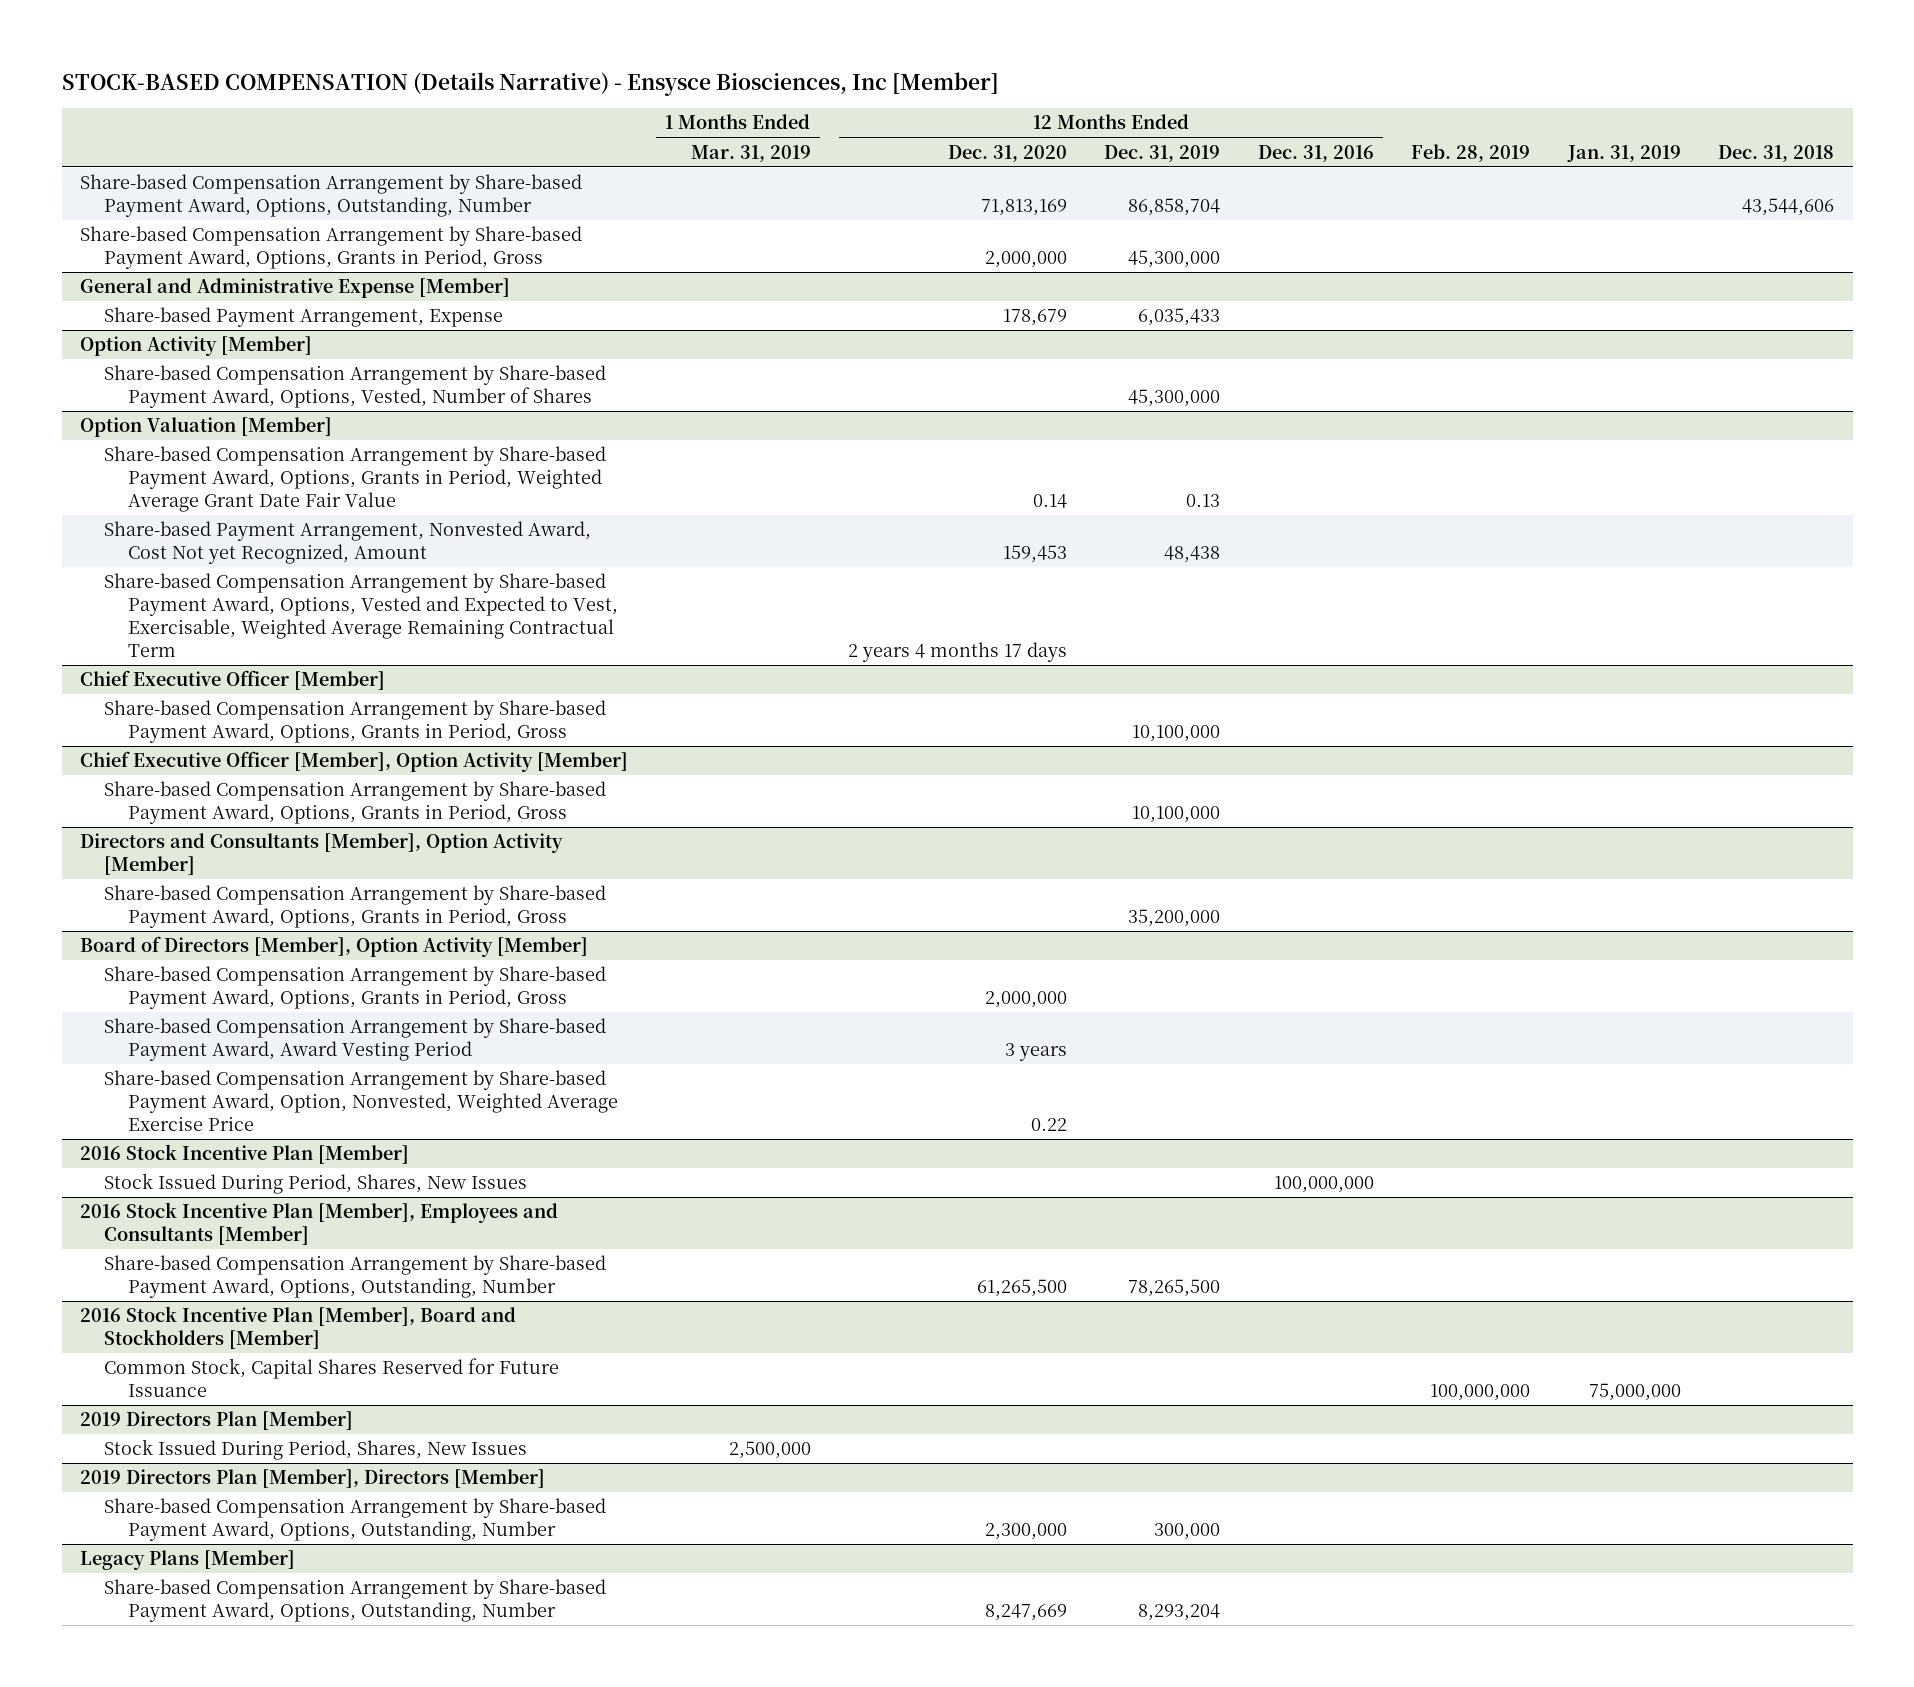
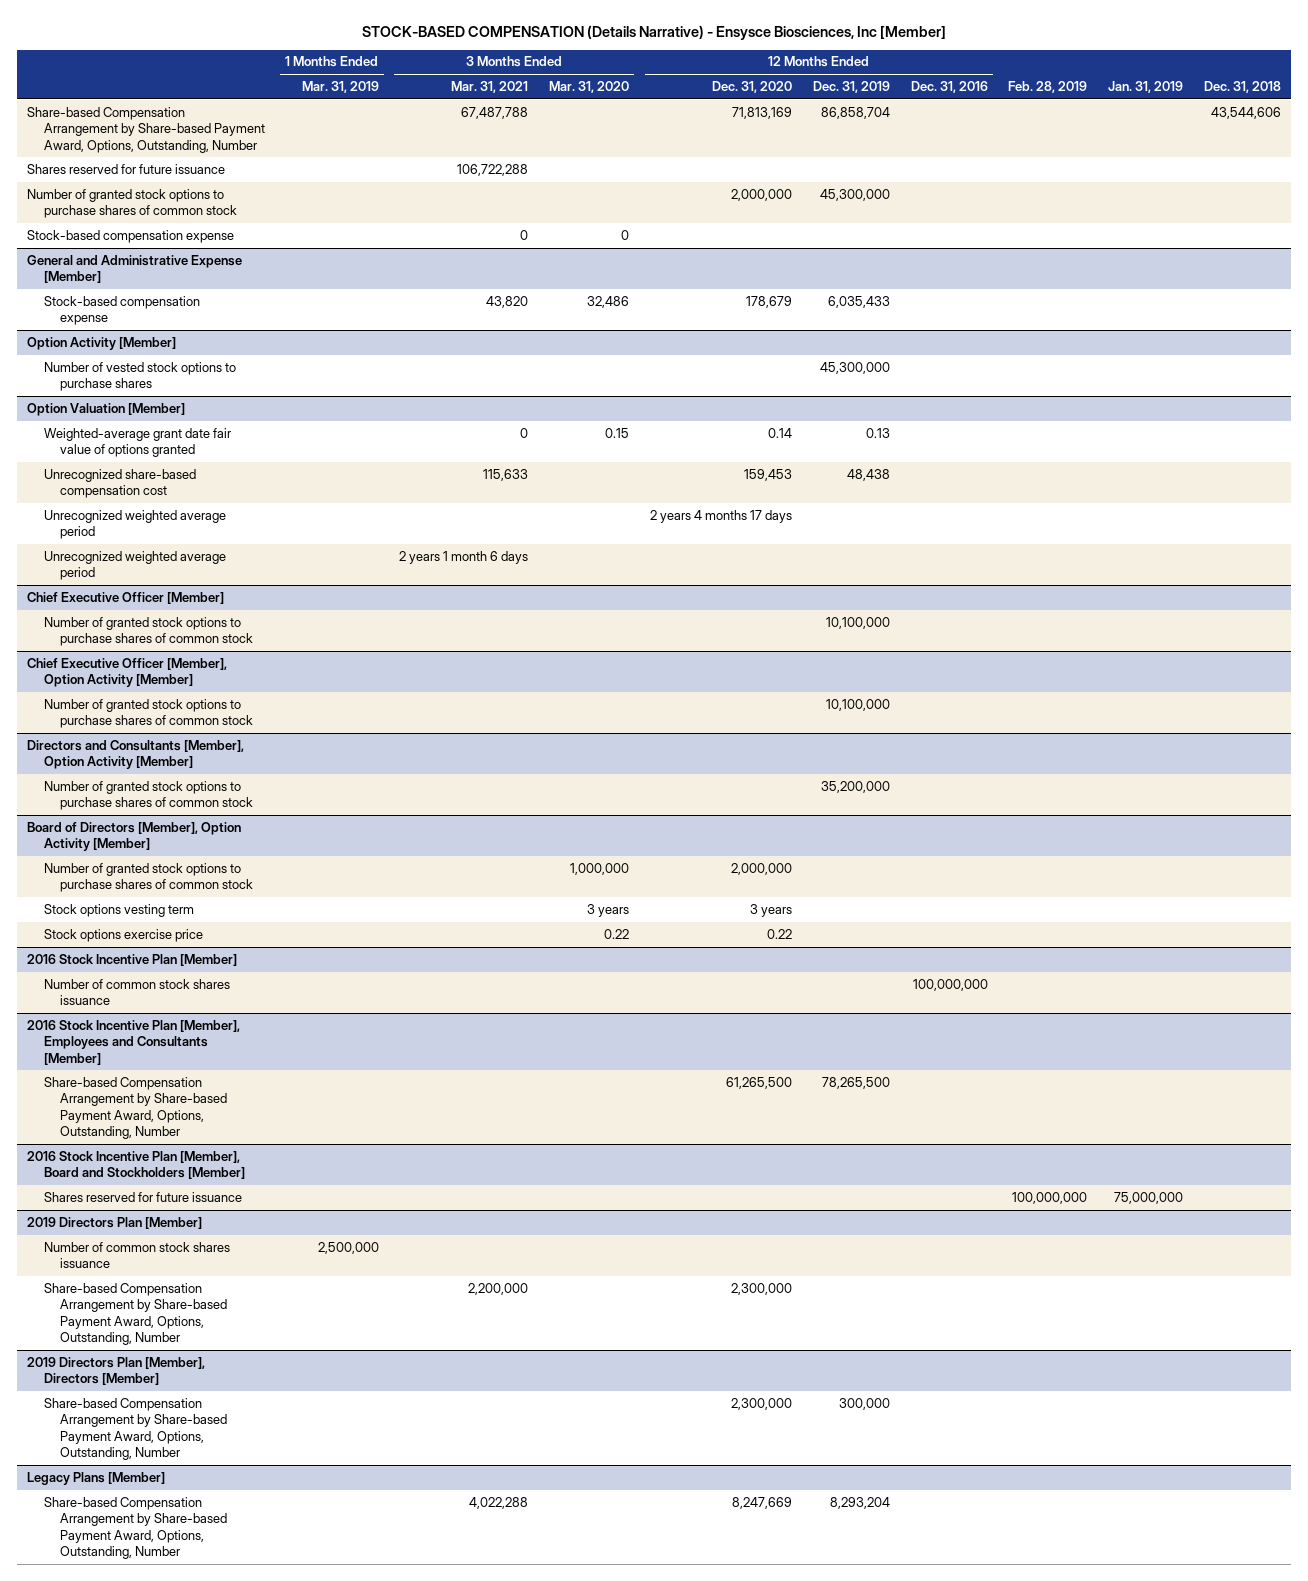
- | 1 Months Ended Mar. 31, 2019 | 12 Months Ended Dec. 31, 2020 | 12 Months Ended Dec. 31, 2019 | 12 Months Ended Dec. 31, 2016 | Feb. 28, 2019 | Jan. 31, 2019 | Dec. 31, 2018
+ | 1 Months Ended Mar. 31, 2019 | 3 Months Ended Mar. 31, 2021 | 3 Months Ended Mar. 31, 2020 | 12 Months Ended Dec. 31, 2020 | 12 Months Ended Dec. 31, 2019 | 12 Months Ended Dec. 31, 2016 | Feb. 28, 2019 | Jan. 31, 2019 | Dec. 31, 2018
- Share-based Compensation Arrangement by Share-based Payment Award, Options, Grants in Period, Gross | | 2,000,000 | 45,300,000 | | | |
+ Shares reserved for future issuance | | 106,722,288 | | | | | | |
+ Number of granted stock options to purchase shares of common stock | | | | 2,000,000 | 45,300,000 | | | |
+ Stock-based compensation expense | | 0 | 0 | | | | | |
@ General and Administrative Expense [Member]
- Share-based Payment Arrangement, Expense | | 178,679 | 6,035,433 | | | |
+ Stock-based compensation expense | | 43,820 | 32,486 | 178,679 | 6,035,433 | | | |
@ Option Activity [Member]
- Share-based Compensation Arrangement by Share-based Payment Award, Options, Vested, Number of Shares | | | 45,300,000 | | | |
+ Number of vested stock options to purchase shares | | | | | 45,300,000 | | | |
@ Option Valuation [Member]
- Share-based Compensation Arrangement by Share-based Payment Award, Options, Grants in Period, Weighted Average Grant Date Fair Value | | 0.14 | 0.13 | | | |
- Share-based Payment Arrangement, Nonvested Award, Cost Not yet Recognized, Amount | | 159,453 | 48,438 | | | |
- Share-based Compensation Arrangement by Share-based Payment Award, Options, Vested and Expected to Vest, Exercisable, Weighted Average Remaining Contractual Term | | 2 years 4 months 17 days | | | | |
+ Weighted-average grant date fair value of options granted | | 0 | 0.15 | 0.14 | 0.13 | | | |
+ Unrecognized share-based compensation cost | | 115,633 | | 159,453 | 48,438 | | | |
+ Unrecognized weighted average period | | | | 2 years 4 months 17 days | | | | |
+ Unrecognized weighted average period | | 2 years 1 month 6 days | | | | | | |
@ Chief Executive Officer [Member]
- Share-based Compensation Arrangement by Share-based Payment Award, Options, Grants in Period, Gross | | | 10,100,000 | | | |
+ Number of granted stock options to purchase shares of common stock | | | | | 10,100,000 | | | |
@ Chief Executive Officer [Member], Option Activity [Member]
- Share-based Compensation Arrangement by Share-based Payment Award, Options, Grants in Period, Gross | | | 10,100,000 | | | |
+ Number of granted stock options to purchase shares of common stock | | | | | 10,100,000 | | | |
@ Directors and Consultants [Member], Option Activity [Member]
- Share-based Compensation Arrangement by Share-based Payment Award, Options, Grants in Period, Gross | | | 35,200,000 | | | |
+ Number of granted stock options to purchase shares of common stock | | | | | 35,200,000 | | | |
@ Board of Directors [Member], Option Activity [Member]
- Share-based Compensation Arrangement by Share-based Payment Award, Options, Grants in Period, Gross | | 2,000,000 | | | | |
- Share-based Compensation Arrangement by Share-based Payment Award, Award Vesting Period | | 3 years | | | | |
- Share-based Compensation Arrangement by Share-based Payment Award, Option, Nonvested, Weighted Average Exercise Price | | 0.22 | | | | |
+ Number of granted stock options to purchase shares of common stock | | | 1,000,000 | 2,000,000 | | | | |
+ Stock options vesting term | | | 3 years | 3 years | | | | |
+ Stock options exercise price | | | 0.22 | 0.22 | | | | |
@ 2016 Stock Incentive Plan [Member]
- Stock Issued During Period, Shares, New Issues | | | | 100,000,000 | | |
+ Number of common stock shares issuance | | | | | | 100,000,000 | | |
@ 2016 Stock Incentive Plan [Member], Board and Stockholders [Member]
- Common Stock, Capital Shares Reserved for Future Issuance | | | | | 100,000,000 | 75,000,000 |
+ Shares reserved for future issuance | | | | | | | 100,000,000 | 75,000,000 |
@ 2019 Directors Plan [Member]
- Stock Issued During Period, Shares, New Issues | 2,500,000 | | | | | |
+ Number of common stock shares issuance | 2,500,000 | | | | | | | |
+ Share-based Compensation Arrangement by Share-based Payment Award, Options, Outstanding, Number | | 2,200,000 | | 2,300,000 | | | | |

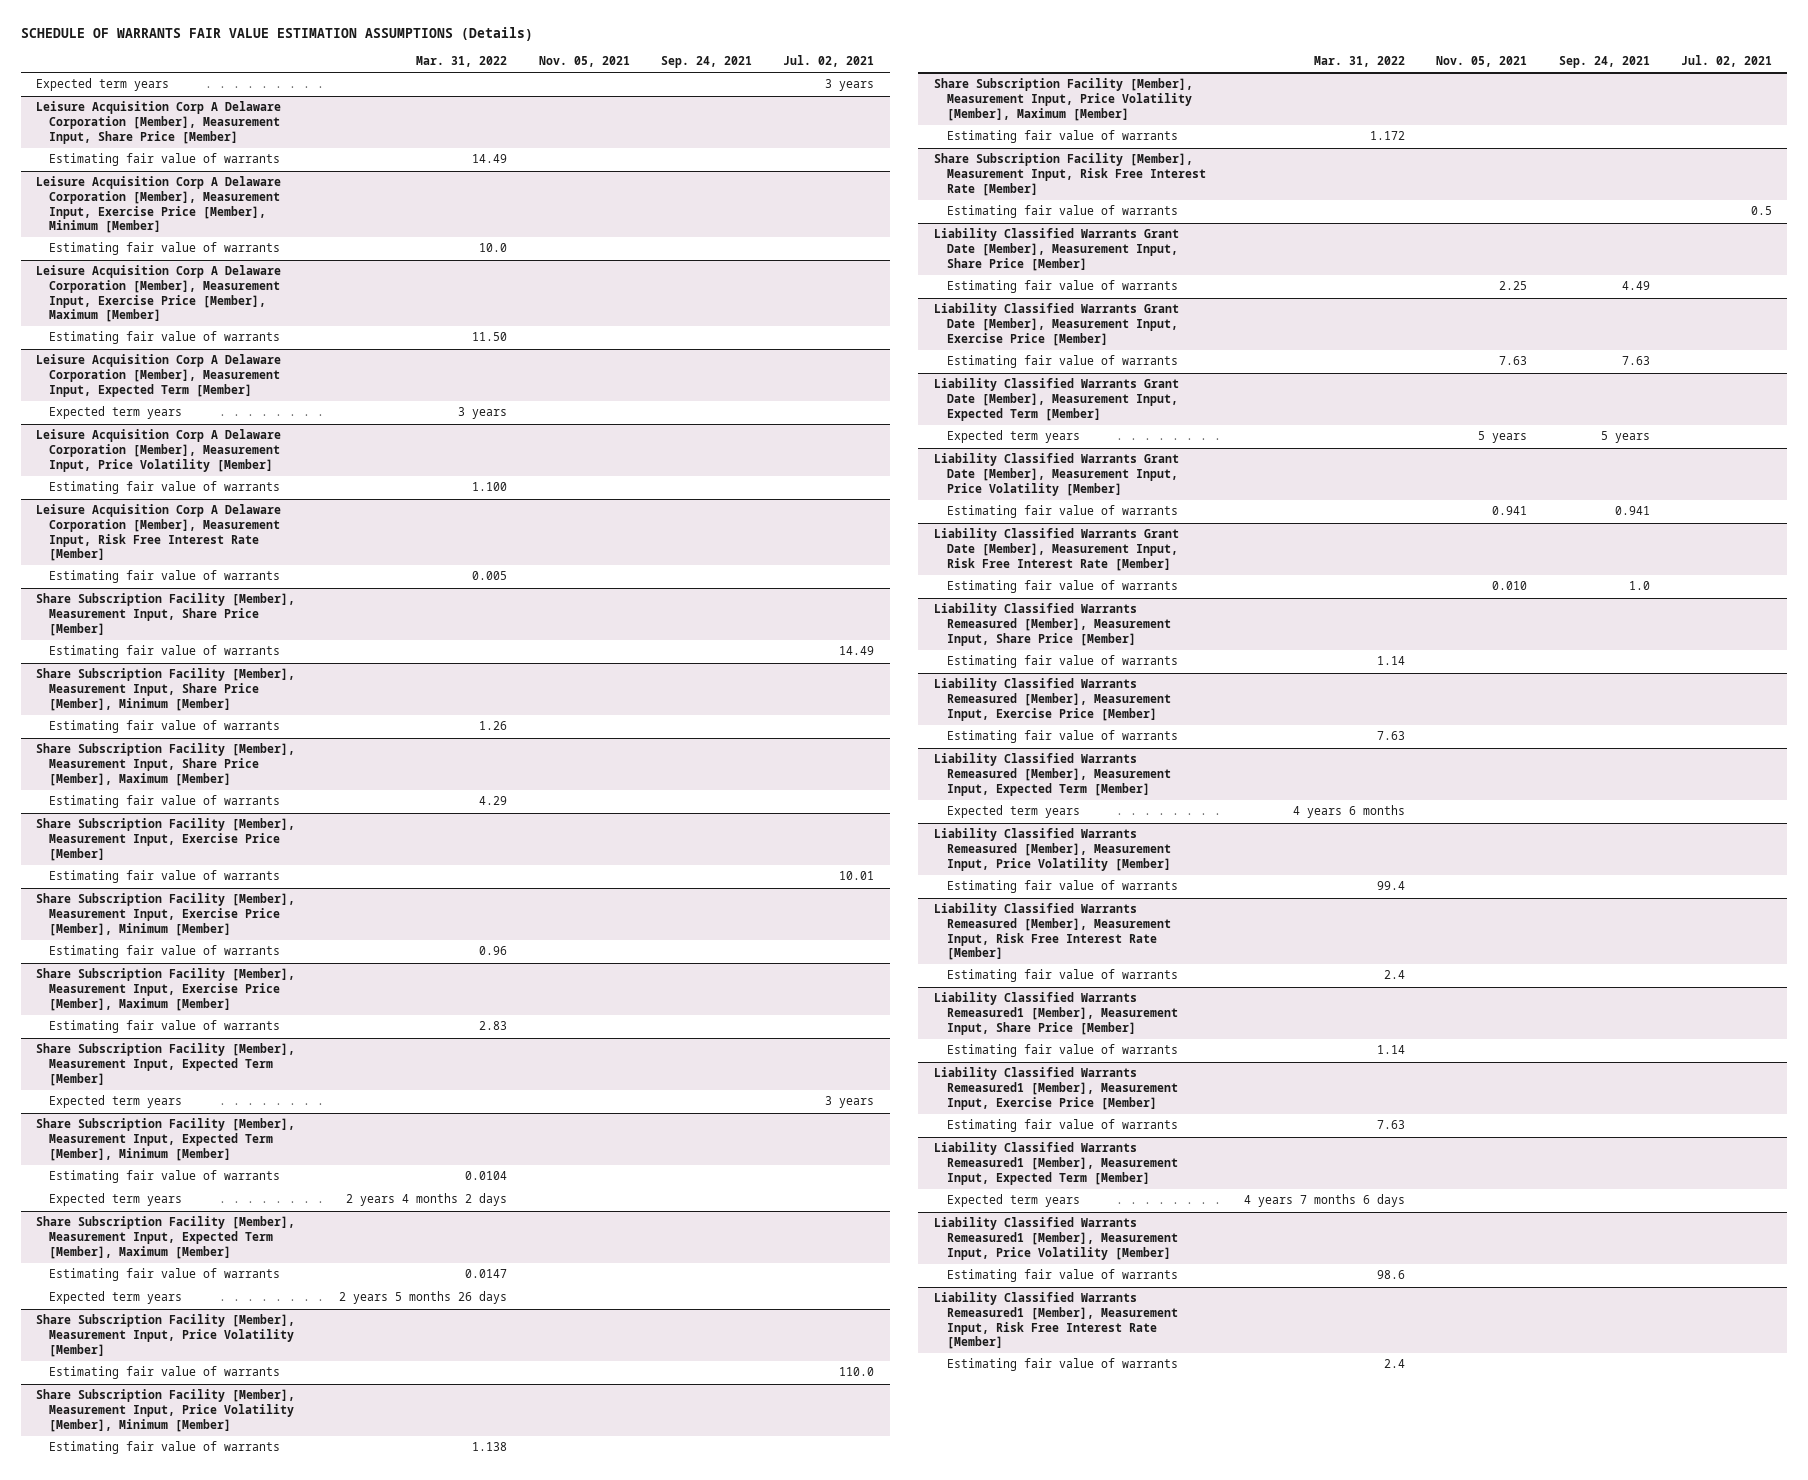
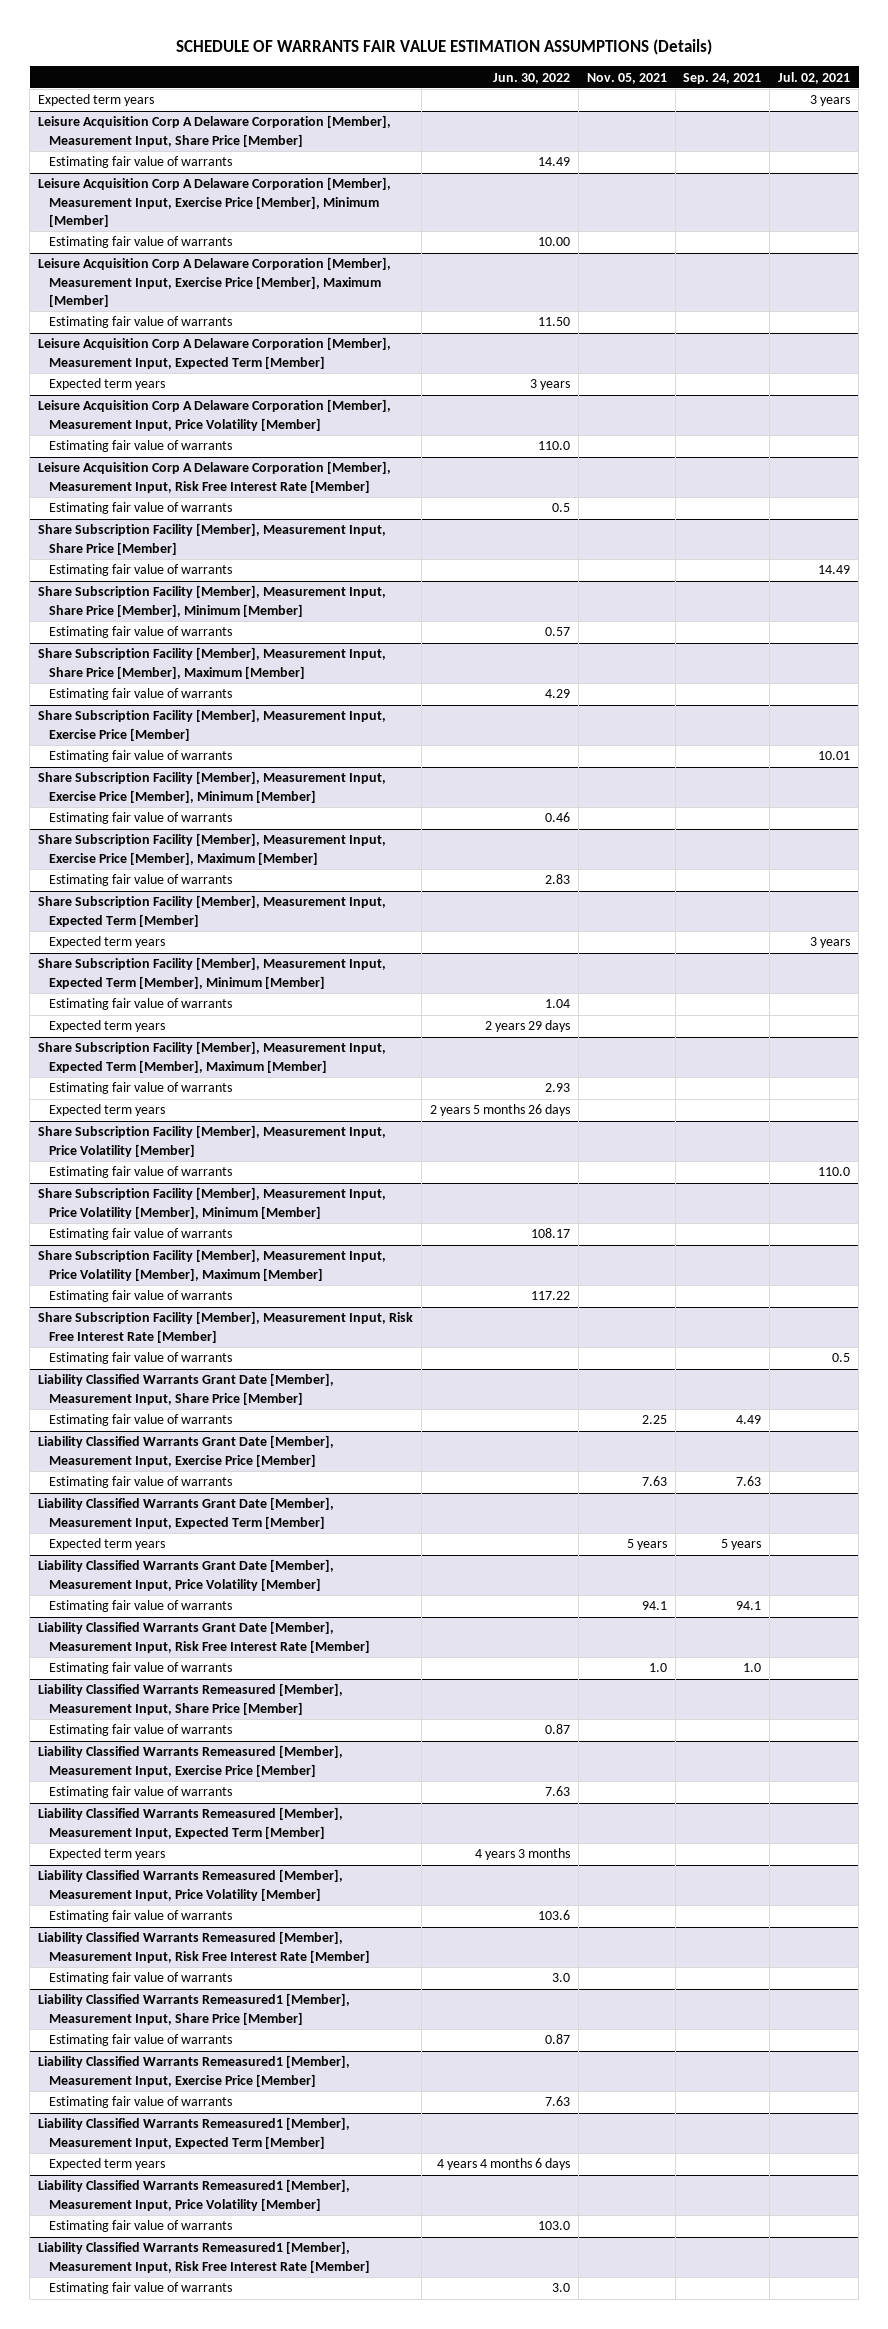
- | Mar. 31, 2022 | Nov. 05, 2021 | Sep. 24, 2021 | Jul. 02, 2021
+ | Jun. 30, 2022 | Nov. 05, 2021 | Sep. 24, 2021 | Jul. 02, 2021
@ Liability Classified Warrants Grant Date [Member], Measurement Input, Price Volatility [Member]
- Estimating fair value of warrants | | 0.941 | 0.941 |
+ Estimating fair value of warrants | | 94.1 | 94.1 |
@ Liability Classified Warrants Grant Date [Member], Measurement Input, Risk Free Interest Rate [Member]
- Estimating fair value of warrants | | 0.010 | 1.0 |
+ Estimating fair value of warrants | | 1.0 | 1.0 |

